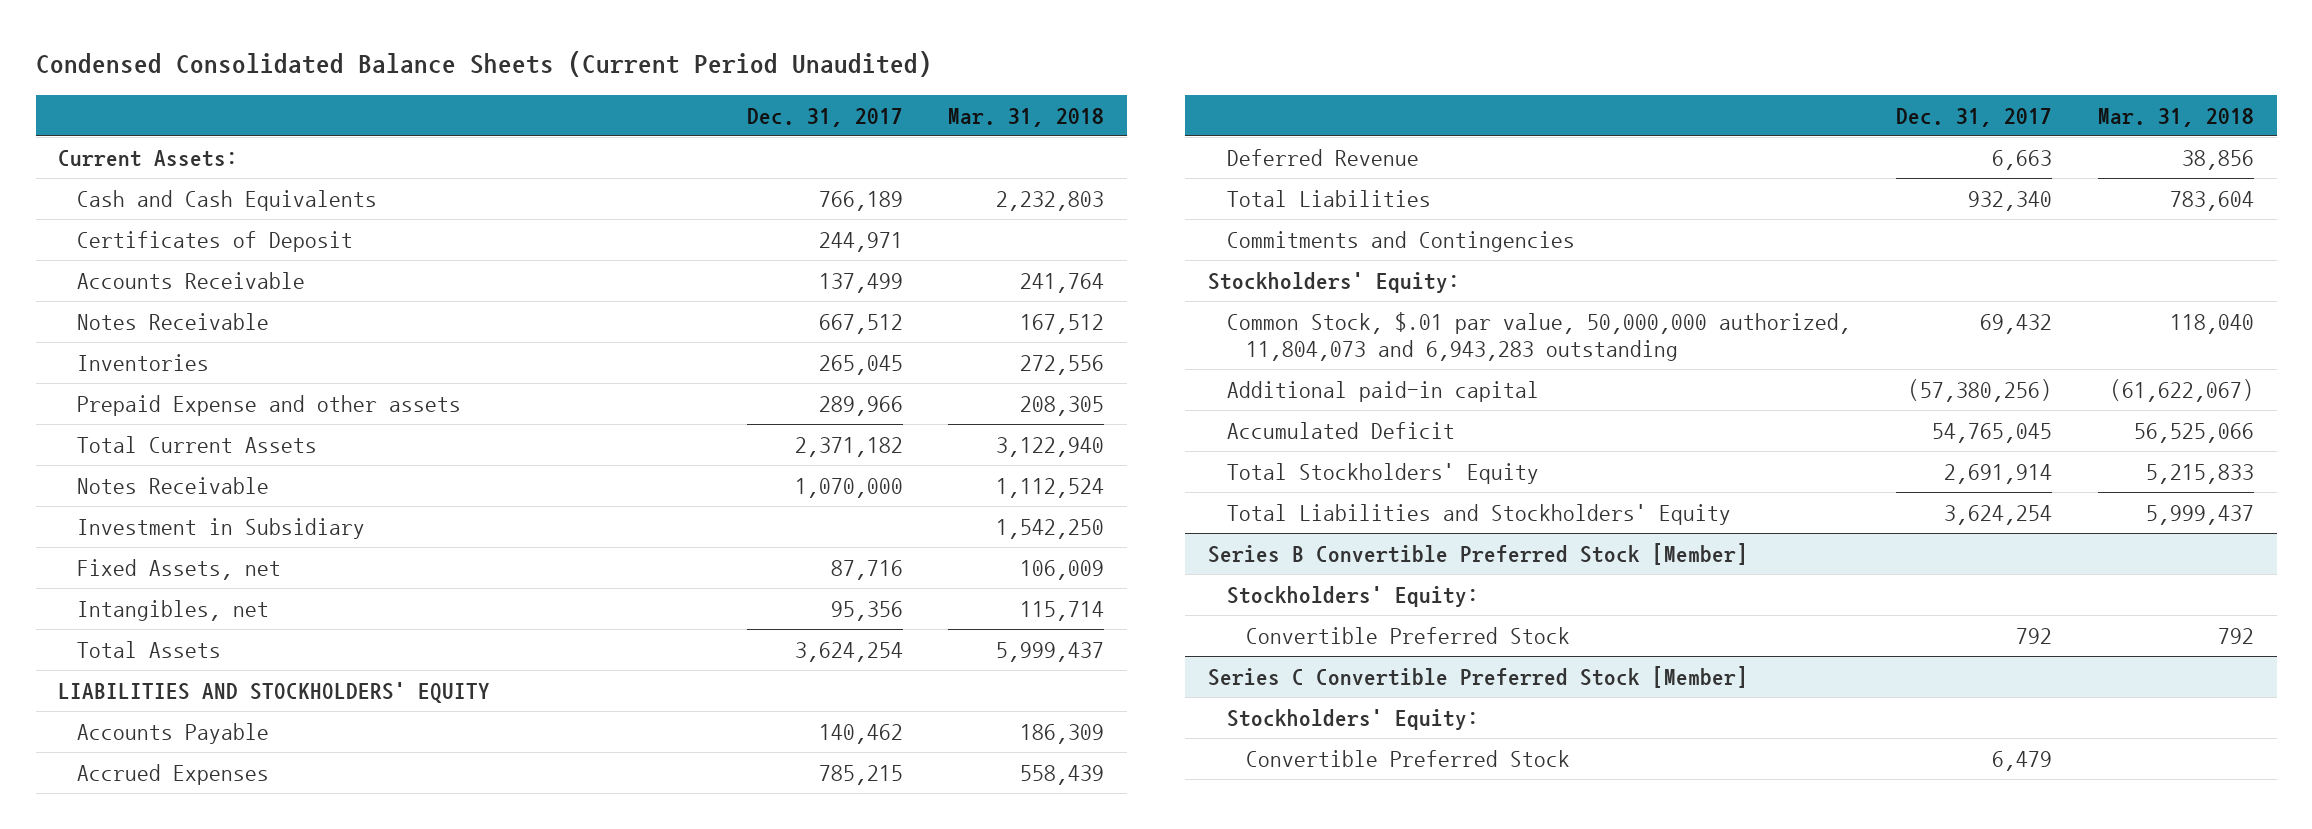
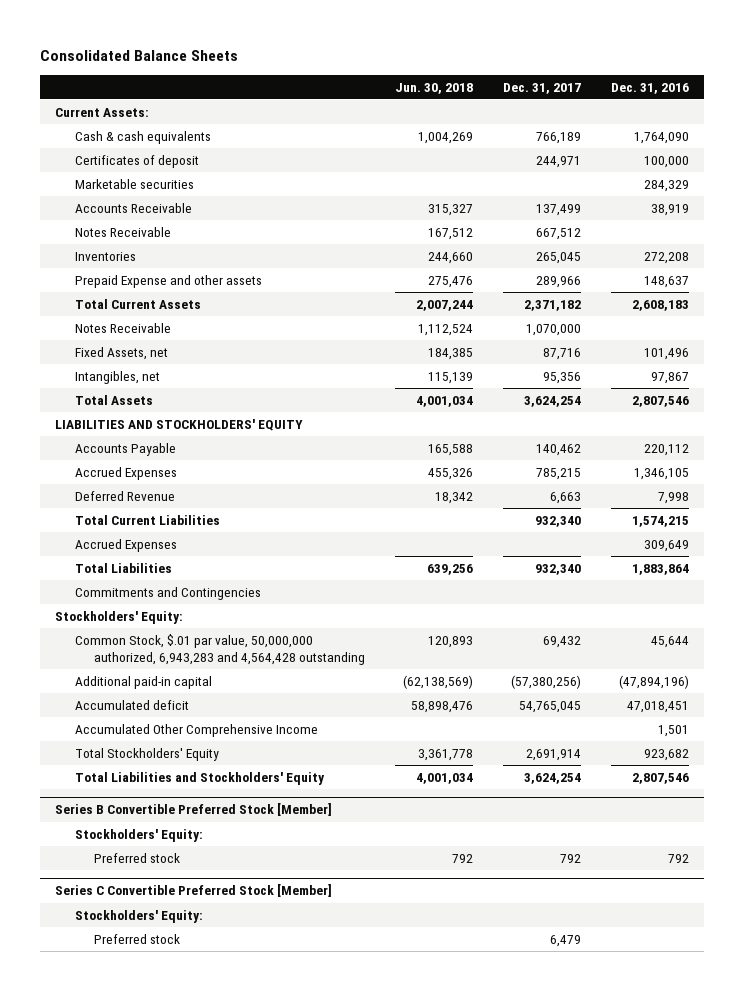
- Condensed Consolidated Balance Sheets (Current Period Unaudited)
+ Consolidated Balance Sheets
- | Dec. 31, 2017 | Mar. 31, 2018
+ | Jun. 30, 2018 | Dec. 31, 2017 | Dec. 31, 2016
- Cash and Cash Equivalents | 766,189 | 2,232,803
- Certificates of Deposit | 244,971 |
+ Cash & cash equivalents | 1,004,269 | 766,189 | 1,764,090
+ Certificates of deposit | | 244,971 | 100,000
+ Marketable securities | | | 284,329
- Investment in Subsidiary | | 1,542,250
+ Total Current Liabilities | | 932,340 | 1,574,215
+ Accrued Expenses | | | 309,649
- Common Stock, $.01 par value, 50,000,000 authorized, 11,804,073 and 6,943,283 outstanding | 69,432 | 118,040
+ Common Stock, $.01 par value, 50,000,000 authorized, 6,943,283 and 4,564,428 outstanding | 120,893 | 69,432 | 45,644
- Accumulated Deficit | 54,765,045 | 56,525,066
+ Accumulated deficit | 58,898,476 | 54,765,045 | 47,018,451
+ Accumulated Other Comprehensive Income | | | 1,501
@ Series B Convertible Preferred Stock [Member]
- Convertible Preferred Stock | 792 | 792
+ Preferred stock | 792 | 792 | 792
@ Series C Convertible Preferred Stock [Member]
- Convertible Preferred Stock | 6,479 |
+ Preferred stock | | 6,479 |

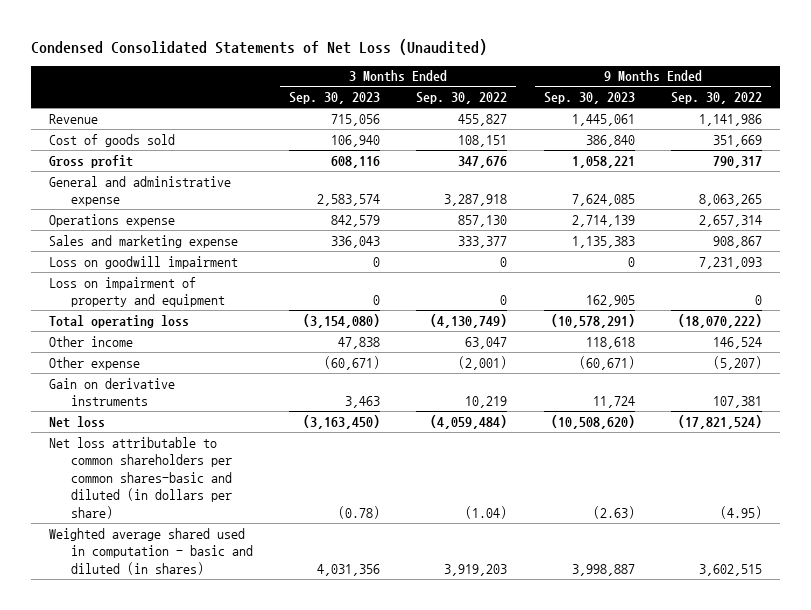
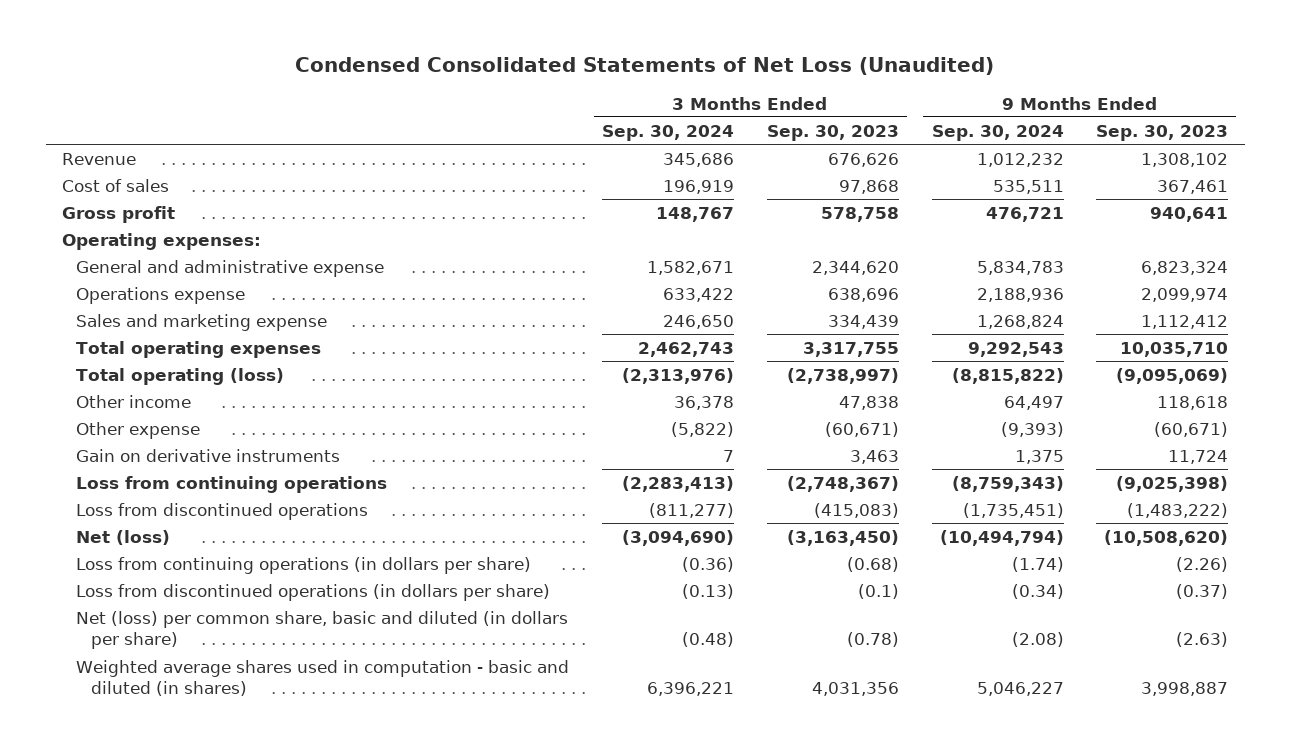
- | 3 Months Ended Sep. 30, 2023 | 3 Months Ended Sep. 30, 2022 | 9 Months Ended Sep. 30, 2023 | 9 Months Ended Sep. 30, 2022
+ | 3 Months Ended Sep. 30, 2024 | 3 Months Ended Sep. 30, 2023 | 9 Months Ended Sep. 30, 2024 | 9 Months Ended Sep. 30, 2023
- Revenue | 715,056 | 455,827 | 1,445,061 | 1,141,986
- Cost of goods sold | 106,940 | 108,151 | 386,840 | 351,669
- Gross profit | 608,116 | 347,676 | 1,058,221 | 790,317
- General and administrative expense | 2,583,574 | 3,287,918 | 7,624,085 | 8,063,265
- Operations expense | 842,579 | 857,130 | 2,714,139 | 2,657,314
- Sales and marketing expense | 336,043 | 333,377 | 1,135,383 | 908,867
- Loss on goodwill impairment | 0 | 0 | 0 | 7,231,093
- Loss on impairment of property and equipment | 0 | 0 | 162,905 | 0
- Total operating loss | (3,154,080) | (4,130,749) | (10,578,291) | (18,070,222)
+ Revenue | 345,686 | 676,626 | 1,012,232 | 1,308,102
+ Cost of sales | 196,919 | 97,868 | 535,511 | 367,461
+ Gross profit | 148,767 | 578,758 | 476,721 | 940,641
+ Operating expenses:
+ General and administrative expense | 1,582,671 | 2,344,620 | 5,834,783 | 6,823,324
+ Operations expense | 633,422 | 638,696 | 2,188,936 | 2,099,974
+ Sales and marketing expense | 246,650 | 334,439 | 1,268,824 | 1,112,412
+ Total operating expenses | 2,462,743 | 3,317,755 | 9,292,543 | 10,035,710
+ Total operating (loss) | (2,313,976) | (2,738,997) | (8,815,822) | (9,095,069)
- Net loss | (3,163,450) | (4,059,484) | (10,508,620) | (17,821,524)
- Net loss attributable to common shareholders per common shares-basic and diluted (in dollars per share) | (0.78) | (1.04) | (2.63) | (4.95)
- Weighted average shared used in computation - basic and diluted (in shares) | 4,031,356 | 3,919,203 | 3,998,887 | 3,602,515
+ Loss from continuing operations | (2,283,413) | (2,748,367) | (8,759,343) | (9,025,398)
+ Loss from discontinued operations | (811,277) | (415,083) | (1,735,451) | (1,483,222)
+ Net (loss) | (3,094,690) | (3,163,450) | (10,494,794) | (10,508,620)
+ Loss from continuing operations (in dollars per share) | (0.36) | (0.68) | (1.74) | (2.26)
+ Loss from discontinued operations (in dollars per share) | (0.13) | (0.1) | (0.34) | (0.37)
+ Net (loss) per common share, basic and diluted (in dollars per share) | (0.48) | (0.78) | (2.08) | (2.63)
+ Weighted average shares used in computation - basic and diluted (in shares) | 6,396,221 | 4,031,356 | 5,046,227 | 3,998,887

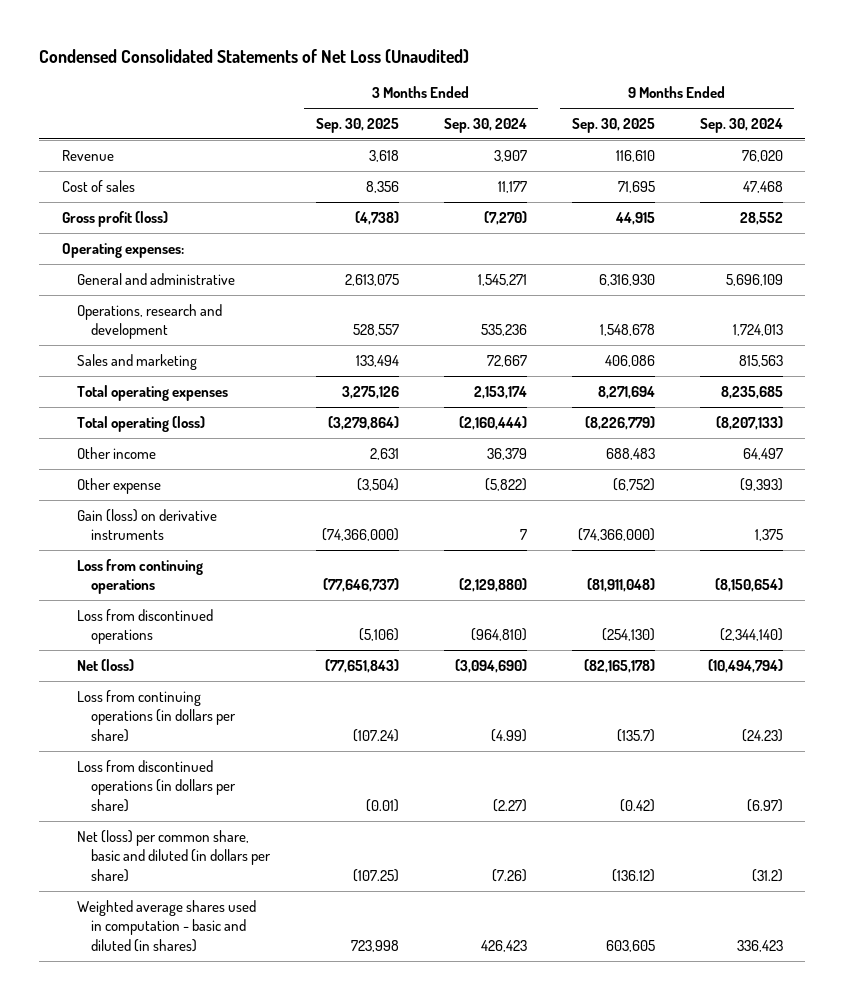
- | 3 Months Ended Sep. 30, 2024 | 3 Months Ended Sep. 30, 2023 | 9 Months Ended Sep. 30, 2024 | 9 Months Ended Sep. 30, 2023
+ | 3 Months Ended Sep. 30, 2025 | 3 Months Ended Sep. 30, 2024 | 9 Months Ended Sep. 30, 2025 | 9 Months Ended Sep. 30, 2024
- Revenue | 345,686 | 676,626 | 1,012,232 | 1,308,102
- Cost of sales | 196,919 | 97,868 | 535,511 | 367,461
- Gross profit | 148,767 | 578,758 | 476,721 | 940,641
+ Revenue | 3,618 | 3,907 | 116,610 | 76,020
+ Cost of sales | 8,356 | 11,177 | 71,695 | 47,468
+ Gross profit (loss) | (4,738) | (7,270) | 44,915 | 28,552
- General and administrative expense | 1,582,671 | 2,344,620 | 5,834,783 | 6,823,324
- Operations expense | 633,422 | 638,696 | 2,188,936 | 2,099,974
- Sales and marketing expense | 246,650 | 334,439 | 1,268,824 | 1,112,412
- Total operating expenses | 2,462,743 | 3,317,755 | 9,292,543 | 10,035,710
- Total operating (loss) | (2,313,976) | (2,738,997) | (8,815,822) | (9,095,069)
- Other income | 36,378 | 47,838 | 64,497 | 118,618
+ General and administrative | 2,613,075 | 1,545,271 | 6,316,930 | 5,696,109
+ Operations, research and development | 528,557 | 535,236 | 1,548,678 | 1,724,013
+ Sales and marketing | 133,494 | 72,667 | 406,086 | 815,563
+ Total operating expenses | 3,275,126 | 2,153,174 | 8,271,694 | 8,235,685
+ Total operating (loss) | (3,279,864) | (2,160,444) | (8,226,779) | (8,207,133)
+ Other income | 2,631 | 36,379 | 688,483 | 64,497
- Gain on derivative instruments | 7 | 3,463 | 1,375 | 11,724
- Loss from continuing operations | (2,283,413) | (2,748,367) | (8,759,343) | (9,025,398)
- Loss from discontinued operations | (811,277) | (415,083) | (1,735,451) | (1,483,222)
+ Gain (loss) on derivative instruments | (74,366,000) | 7 | (74,366,000) | 1,375
+ Loss from continuing operations | (77,646,737) | (2,129,880) | (81,911,048) | (8,150,654)
+ Loss from discontinued operations | (5,106) | (964,810) | (254,130) | (2,344,140)
- Loss from continuing operations (in dollars per share) | (0.36) | (0.68) | (1.74) | (2.26)
- Loss from discontinued operations (in dollars per share) | (0.13) | (0.1) | (0.34) | (0.37)
- Net (loss) per common share, basic and diluted (in dollars per share) | (0.48) | (0.78) | (2.08) | (2.63)
- Weighted average shares used in computation - basic and diluted (in shares) | 6,396,221 | 4,031,356 | 5,046,227 | 3,998,887
+ Loss from continuing operations (in dollars per share) | (107.24) | (4.99) | (135.7) | (24.23)
+ Loss from discontinued operations (in dollars per share) | (0.01) | (2.27) | (0.42) | (6.97)
+ Net (loss) per common share, basic and diluted (in dollars per share) | (107.25) | (7.26) | (136.12) | (31.2)
+ Weighted average shares used in computation - basic and diluted (in shares) | 723,998 | 426,423 | 603,605 | 336,423

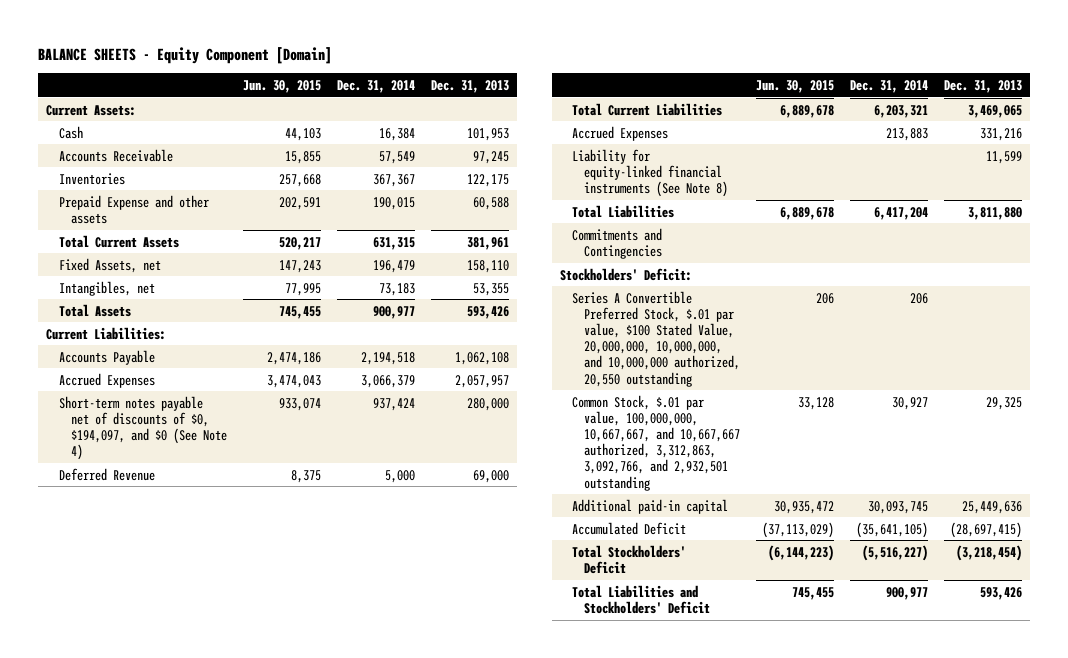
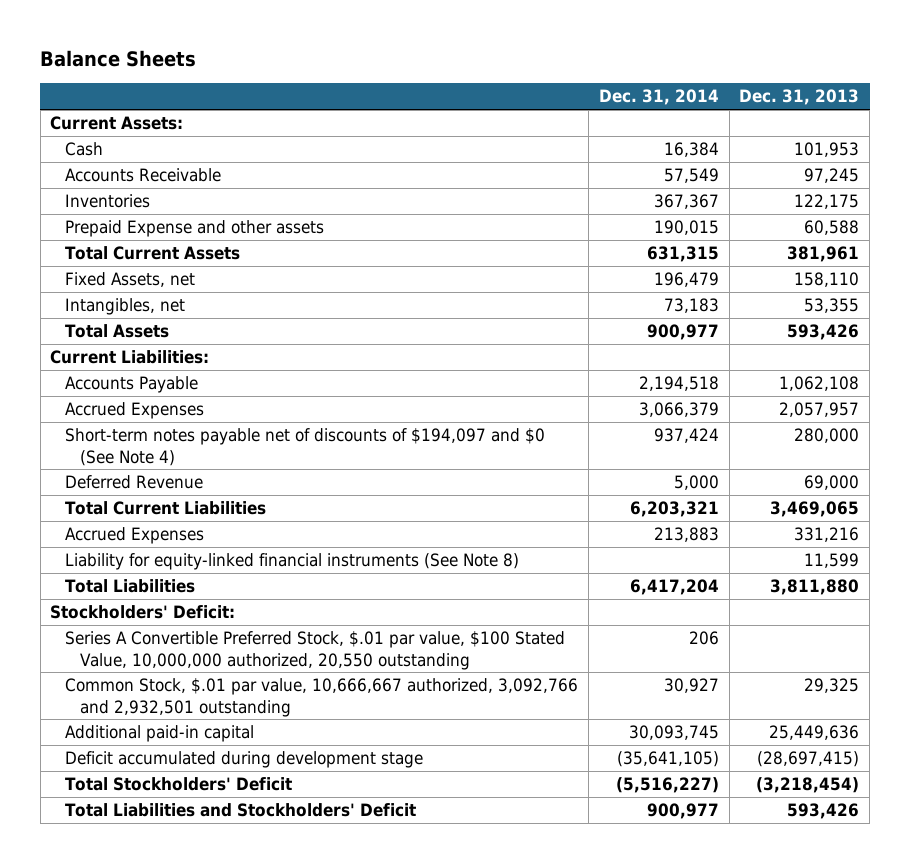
- BALANCE SHEETS - Equity Component [Domain]
+ Balance Sheets
- | Jun. 30, 2015 | Dec. 31, 2014 | Dec. 31, 2013
+ | Dec. 31, 2014 | Dec. 31, 2013
- Short-term notes payable net of discounts of $0, $194,097, and $0 (See Note 4) | 933,074 | 937,424 | 280,000
+ Short-term notes payable net of discounts of $194,097 and $0 (See Note 4) | 937,424 | 280,000
- Commitments and Contingencies
- Series A Convertible Preferred Stock, $.01 par value, $100 Stated Value, 20,000,000, 10,000,000, and 10,000,000 authorized, 20,550 outstanding | 206 | 206 |
- Common Stock, $.01 par value, 100,000,000, 10,667,667, and 10,667,667 authorized, 3,312,863, 3,092,766, and 2,932,501 outstanding | 33,128 | 30,927 | 29,325
+ Series A Convertible Preferred Stock, $.01 par value, $100 Stated Value, 10,000,000 authorized, 20,550 outstanding | 206 |
+ Common Stock, $.01 par value, 10,666,667 authorized, 3,092,766 and 2,932,501 outstanding | 30,927 | 29,325
- Accumulated Deficit | (37,113,029) | (35,641,105) | (28,697,415)
+ Deficit accumulated during development stage | (35,641,105) | (28,697,415)

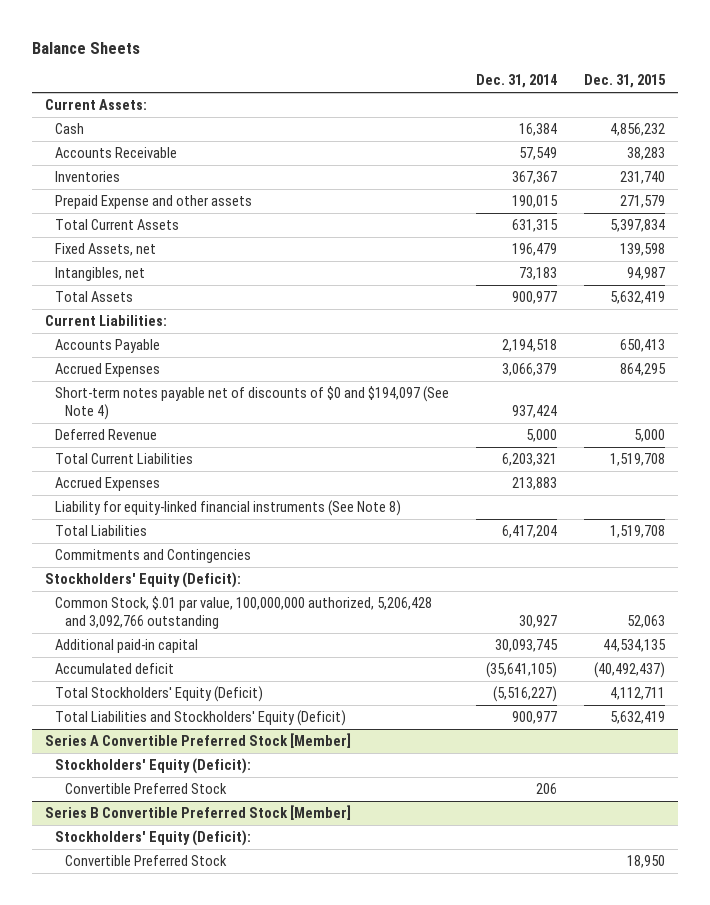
- | Dec. 31, 2014 | Dec. 31, 2013
+ | Dec. 31, 2014 | Dec. 31, 2015
- Short-term notes payable net of discounts of $194,097 and $0 (See Note 4) | 937,424 | 280,000
+ Short-term notes payable net of discounts of $0 and $194,097 (See Note 4) | 937,424 |
- Stockholders' Deficit:
- Series A Convertible Preferred Stock, $.01 par value, $100 Stated Value, 10,000,000 authorized, 20,550 outstanding | 206 |
- Common Stock, $.01 par value, 10,666,667 authorized, 3,092,766 and 2,932,501 outstanding | 30,927 | 29,325
+ Commitments and Contingencies
+ Stockholders' Equity (Deficit):
+ Common Stock, $.01 par value, 100,000,000 authorized, 5,206,428 and 3,092,766 outstanding | 30,927 | 52,063
- Deficit accumulated during development stage | (35,641,105) | (28,697,415)
- Total Stockholders' Deficit | (5,516,227) | (3,218,454)
- Total Liabilities and Stockholders' Deficit | 900,977 | 593,426
+ Accumulated deficit | (35,641,105) | (40,492,437)
+ Total Stockholders' Equity (Deficit) | (5,516,227) | 4,112,711
+ Total Liabilities and Stockholders' Equity (Deficit) | 900,977 | 5,632,419
+ Series A Convertible Preferred Stock [Member]
+ Stockholders' Equity (Deficit):
+ Convertible Preferred Stock | 206 |
+ Series B Convertible Preferred Stock [Member]
+ Stockholders' Equity (Deficit):
+ Convertible Preferred Stock | | 18,950

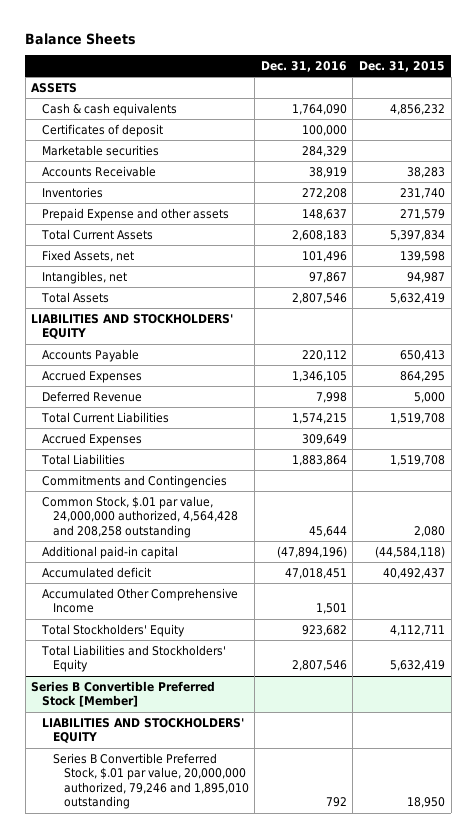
- | Dec. 31, 2014 | Dec. 31, 2015
+ | Dec. 31, 2016 | Dec. 31, 2015
- Current Assets:
- Cash | 16,384 | 4,856,232
+ ASSETS
+ Cash & cash equivalents | 1,764,090 | 4,856,232
+ Certificates of deposit | 100,000 |
+ Marketable securities | 284,329 |
- Current Liabilities:
+ LIABILITIES AND STOCKHOLDERS' EQUITY
- Short-term notes payable net of discounts of $0 and $194,097 (See Note 4) | 937,424 |
- Liability for equity-linked financial instruments (See Note 8)
- Stockholders' Equity (Deficit):
- Common Stock, $.01 par value, 100,000,000 authorized, 5,206,428 and 3,092,766 outstanding | 30,927 | 52,063
- Additional paid-in capital | 30,093,745 | 44,534,135
- Accumulated deficit | (35,641,105) | (40,492,437)
- Total Stockholders' Equity (Deficit) | (5,516,227) | 4,112,711
- Total Liabilities and Stockholders' Equity (Deficit) | 900,977 | 5,632,419
- Series A Convertible Preferred Stock [Member]
- Stockholders' Equity (Deficit):
- Convertible Preferred Stock | 206 |
+ Common Stock, $.01 par value, 24,000,000 authorized, 4,564,428 and 208,258 outstanding | 45,644 | 2,080
+ Additional paid-in capital | (47,894,196) | (44,584,118)
+ Accumulated deficit | 47,018,451 | 40,492,437
+ Accumulated Other Comprehensive Income | 1,501 |
+ Total Stockholders' Equity | 923,682 | 4,112,711
+ Total Liabilities and Stockholders' Equity | 2,807,546 | 5,632,419
@ Series B Convertible Preferred Stock [Member]
- Stockholders' Equity (Deficit):
- Convertible Preferred Stock | | 18,950
+ LIABILITIES AND STOCKHOLDERS' EQUITY
+ Series B Convertible Preferred Stock, $.01 par value, 20,000,000 authorized, 79,246 and 1,895,010 outstanding | 792 | 18,950

